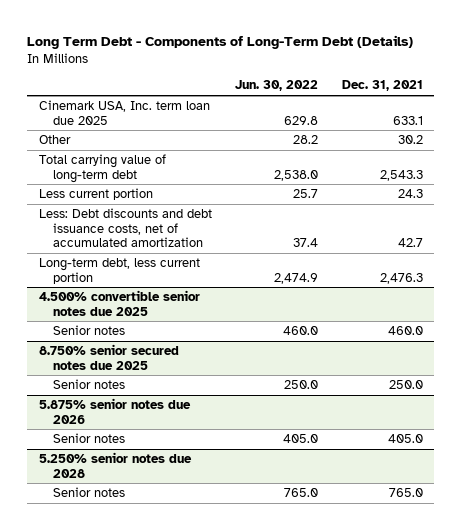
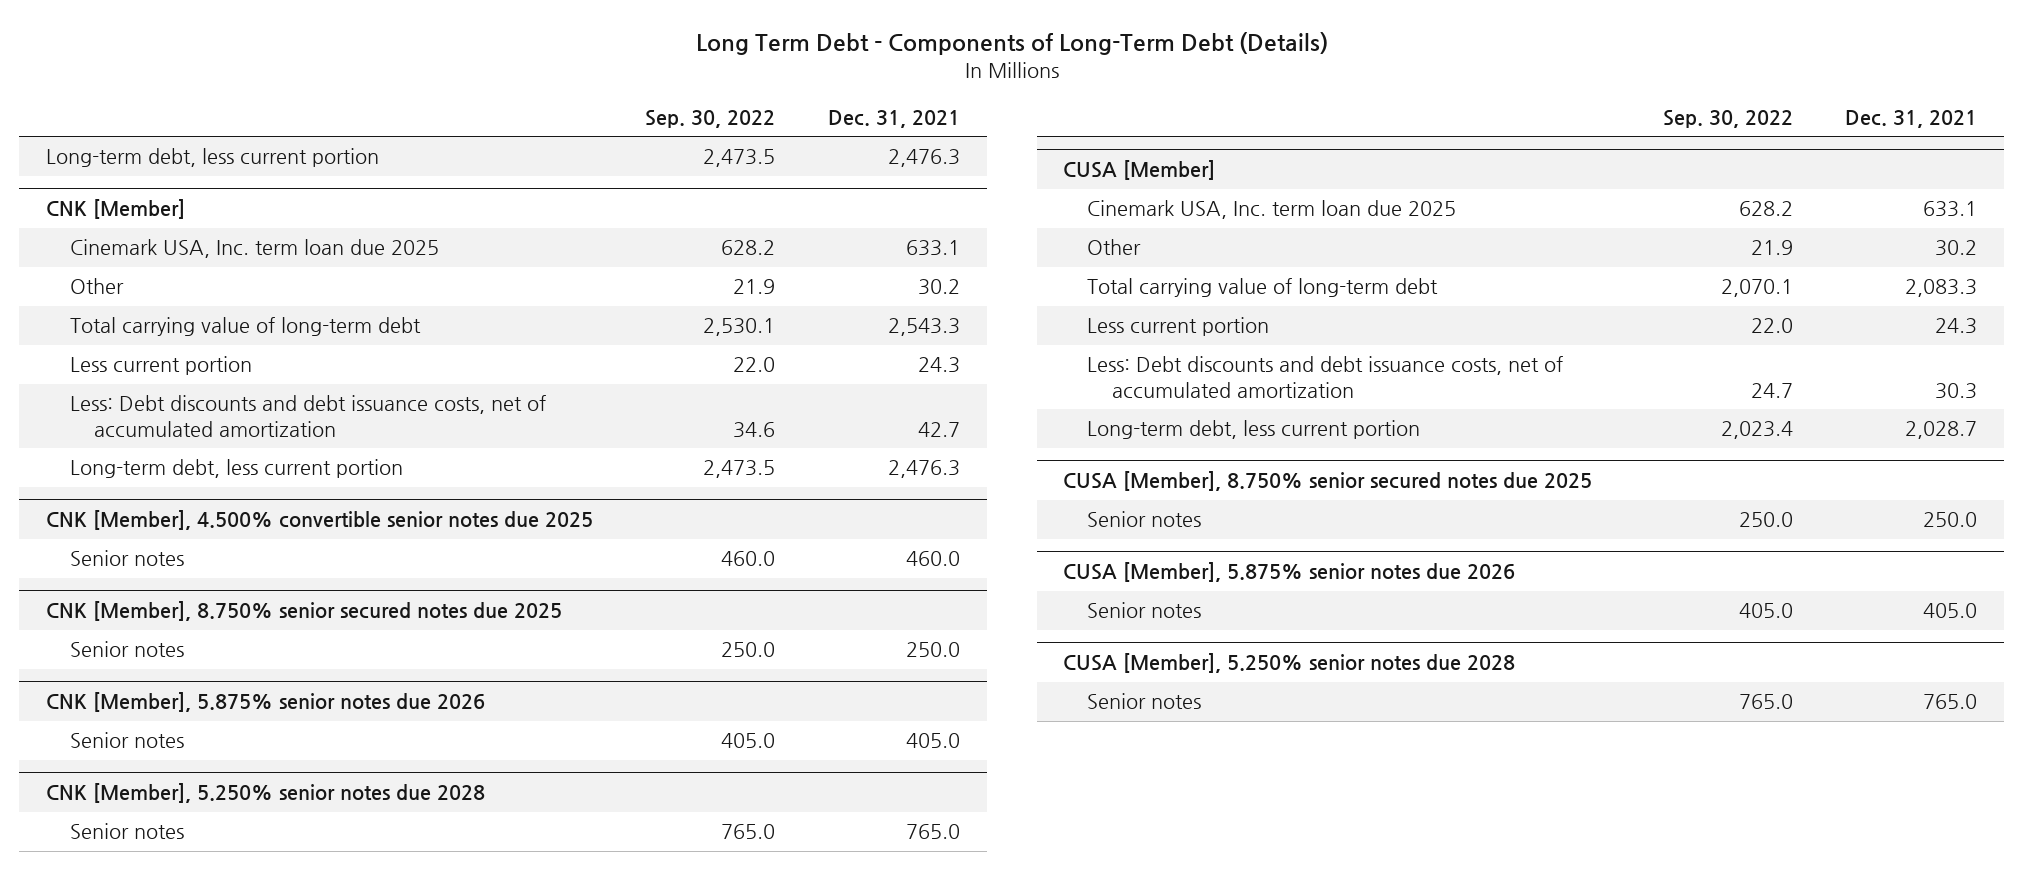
- | Jun. 30, 2022 | Dec. 31, 2021
+ | Sep. 30, 2022 | Dec. 31, 2021
+ Long-term debt, less current portion | 2,473.5 | 2,476.3
+ CNK [Member]
- 4.500% convertible senior notes due 2025
+ CNK [Member], 4.500% convertible senior notes due 2025
- 8.750% senior secured notes due 2025
+ CNK [Member], 8.750% senior secured notes due 2025
- 5.875% senior notes due 2026
+ CNK [Member], 5.875% senior notes due 2026
- 5.250% senior notes due 2028
+ CNK [Member], 5.250% senior notes due 2028
+ CUSA [Member]
+ Cinemark USA, Inc. term loan due 2025 | 628.2 | 633.1
+ Other | 21.9 | 30.2
+ Total carrying value of long-term debt | 2,070.1 | 2,083.3
+ Less current portion | 22.0 | 24.3
+ Less: Debt discounts and debt issuance costs, net of accumulated amortization | 24.7 | 30.3
+ Long-term debt, less current portion | 2,023.4 | 2,028.7
+ CUSA [Member], 8.750% senior secured notes due 2025
+ Senior notes | 250.0 | 250.0
+ CUSA [Member], 5.875% senior notes due 2026
+ Senior notes | 405.0 | 405.0
+ CUSA [Member], 5.250% senior notes due 2028
+ Senior notes | 765.0 | 765.0

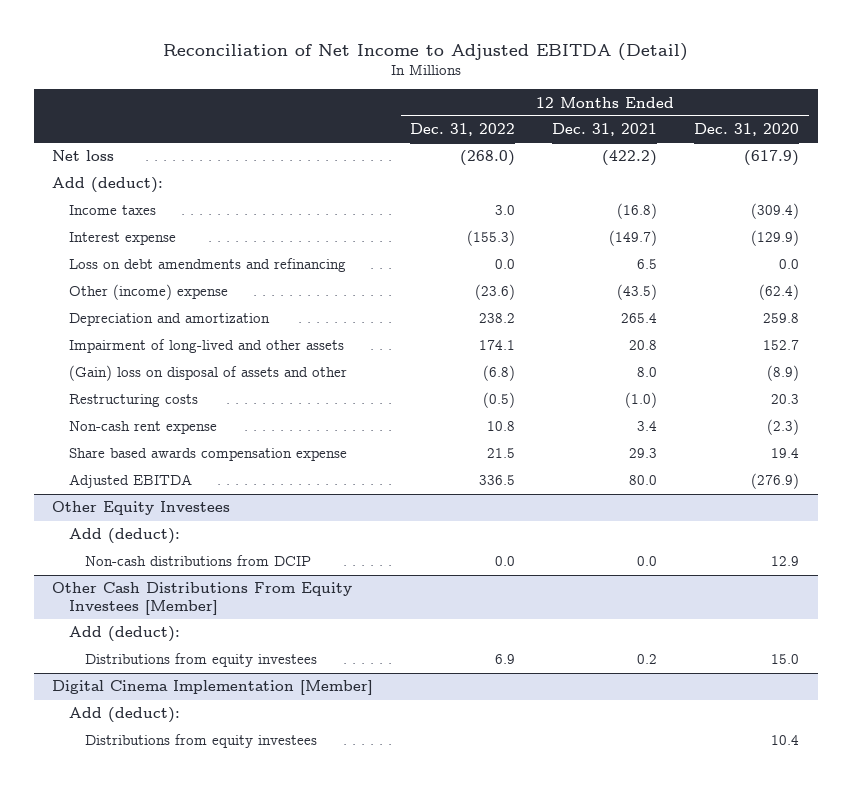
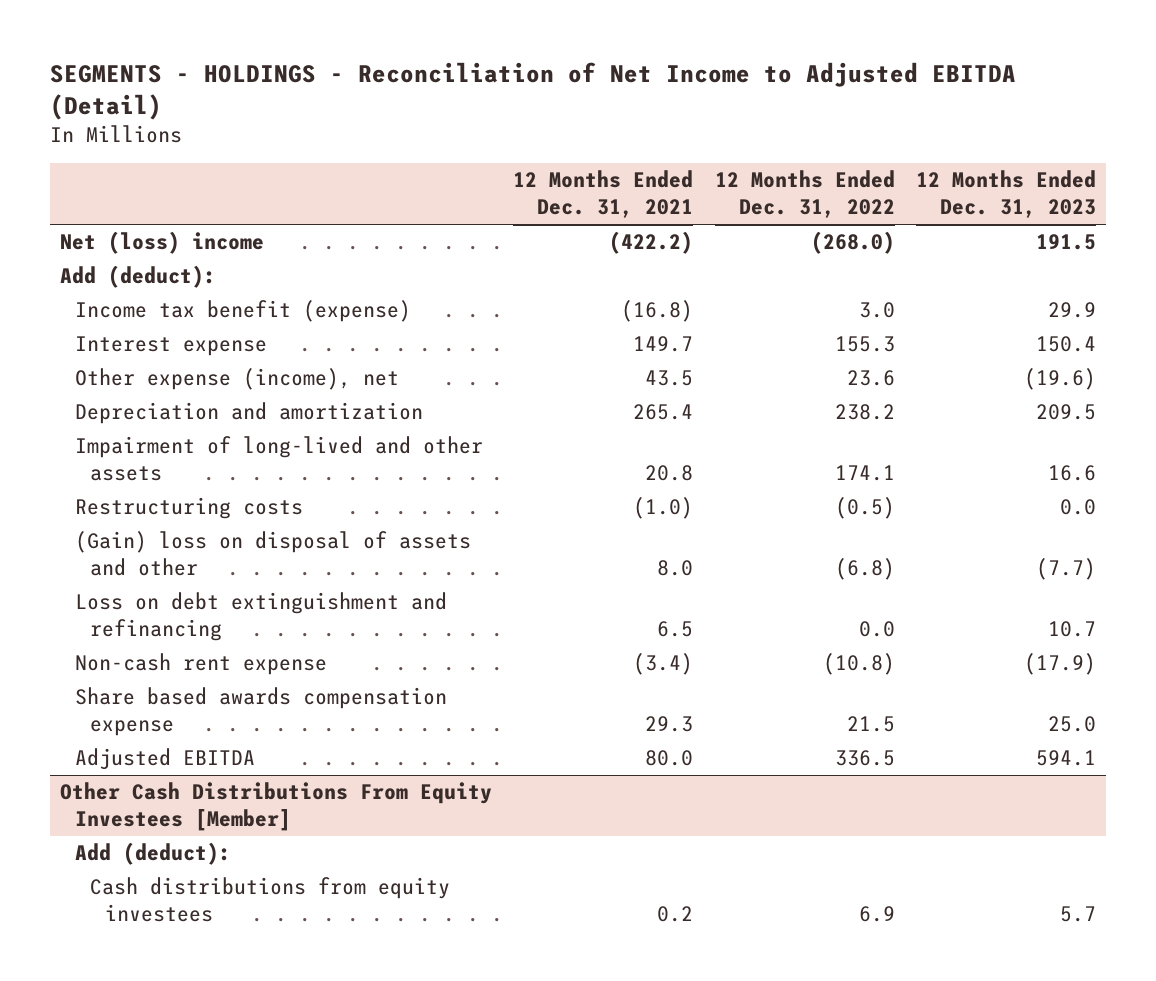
- Reconciliation of Net Income to Adjusted EBITDA (Detail)
+ SEGMENTS - HOLDINGS - Reconciliation of Net Income to Adjusted EBITDA (Detail)
- | 12 Months Ended Dec. 31, 2022 | 12 Months Ended Dec. 31, 2021 | 12 Months Ended Dec. 31, 2020
+ | 12 Months Ended Dec. 31, 2021 | 12 Months Ended Dec. 31, 2022 | 12 Months Ended Dec. 31, 2023
- Net loss | (268.0) | (422.2) | (617.9)
+ Net (loss) income | (422.2) | (268.0) | 191.5
- Income taxes | 3.0 | (16.8) | (309.4)
- Interest expense | (155.3) | (149.7) | (129.9)
- Loss on debt amendments and refinancing | 0.0 | 6.5 | 0.0
- Other (income) expense | (23.6) | (43.5) | (62.4)
+ Income tax benefit (expense) | (16.8) | 3.0 | 29.9
+ Interest expense | 149.7 | 155.3 | 150.4
+ Other expense (income), net | 43.5 | 23.6 | (19.6)
- Non-cash rent expense | 10.8 | 3.4 | (2.3)
moved down: (Gain) loss on disposal of assets and other | 8.0 | (6.8) | (7.7)
+ Loss on debt extinguishment and refinancing | 6.5 | 0.0 | 10.7
+ Non-cash rent expense | (3.4) | (10.8) | (17.9)
- Other Equity Investees
- Add (deduct):
- Non-cash distributions from DCIP | 0.0 | 0.0 | 12.9
@ Other Cash Distributions From Equity Investees [Member]
- Distributions from equity investees | 6.9 | 0.2 | 15.0
- Digital Cinema Implementation [Member]
- Add (deduct):
- Distributions from equity investees | | | 10.4
@ Other Cash Distributions From Equity Investees [Member]
+ Cash distributions from equity investees | 0.2 | 6.9 | 5.7

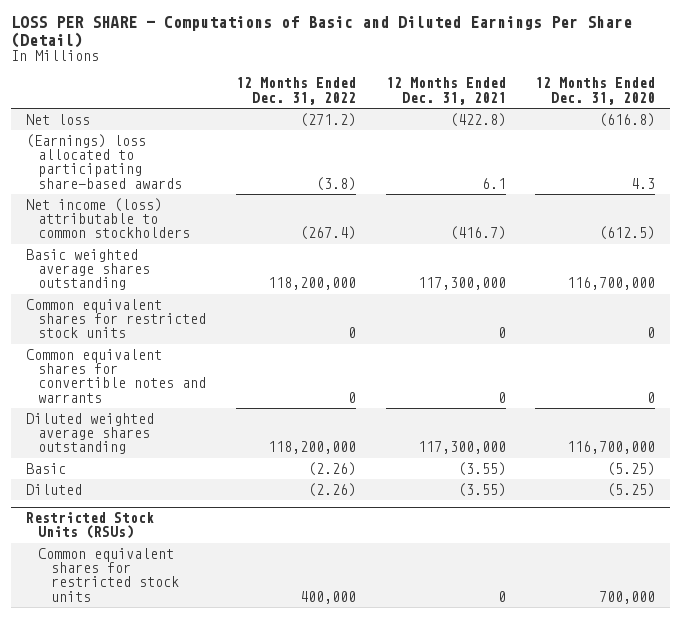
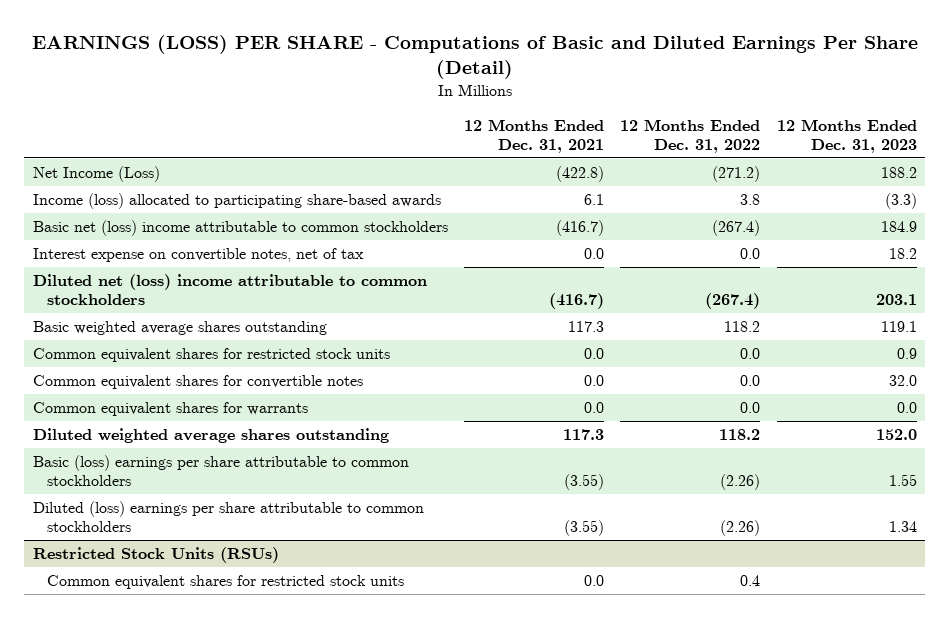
- LOSS PER SHARE - Computations of Basic and Diluted Earnings Per Share (Detail)
+ EARNINGS (LOSS) PER SHARE - Computations of Basic and Diluted Earnings Per Share (Detail)
- | 12 Months Ended Dec. 31, 2022 | 12 Months Ended Dec. 31, 2021 | 12 Months Ended Dec. 31, 2020
+ | 12 Months Ended Dec. 31, 2021 | 12 Months Ended Dec. 31, 2022 | 12 Months Ended Dec. 31, 2023
- Net loss | (271.2) | (422.8) | (616.8)
- (Earnings) loss allocated to participating share-based awards | (3.8) | 6.1 | 4.3
- Net income (loss) attributable to common stockholders | (267.4) | (416.7) | (612.5)
- Basic weighted average shares outstanding | 118,200,000 | 117,300,000 | 116,700,000
- Common equivalent shares for restricted stock units | 0 | 0 | 0
- Common equivalent shares for convertible notes and warrants | 0 | 0 | 0
- Diluted weighted average shares outstanding | 118,200,000 | 117,300,000 | 116,700,000
- Basic | (2.26) | (3.55) | (5.25)
- Diluted | (2.26) | (3.55) | (5.25)
+ Net Income (Loss) | (422.8) | (271.2) | 188.2
+ Income (loss) allocated to participating share-based awards | 6.1 | 3.8 | (3.3)
+ Basic net (loss) income attributable to common stockholders | (416.7) | (267.4) | 184.9
+ Interest expense on convertible notes, net of tax | 0.0 | 0.0 | 18.2
+ Diluted net (loss) income attributable to common stockholders | (416.7) | (267.4) | 203.1
+ Basic weighted average shares outstanding | 117.3 | 118.2 | 119.1
+ Common equivalent shares for restricted stock units | 0.0 | 0.0 | 0.9
+ Common equivalent shares for convertible notes | 0.0 | 0.0 | 32.0
+ Common equivalent shares for warrants | 0.0 | 0.0 | 0.0
+ Diluted weighted average shares outstanding | 117.3 | 118.2 | 152.0
+ Basic (loss) earnings per share attributable to common stockholders | (3.55) | (2.26) | 1.55
+ Diluted (loss) earnings per share attributable to common stockholders | (3.55) | (2.26) | 1.34
@ Restricted Stock Units (RSUs)
- Common equivalent shares for restricted stock units | 400,000 | 0 | 700,000
+ Common equivalent shares for restricted stock units | 0.0 | 0.4 |

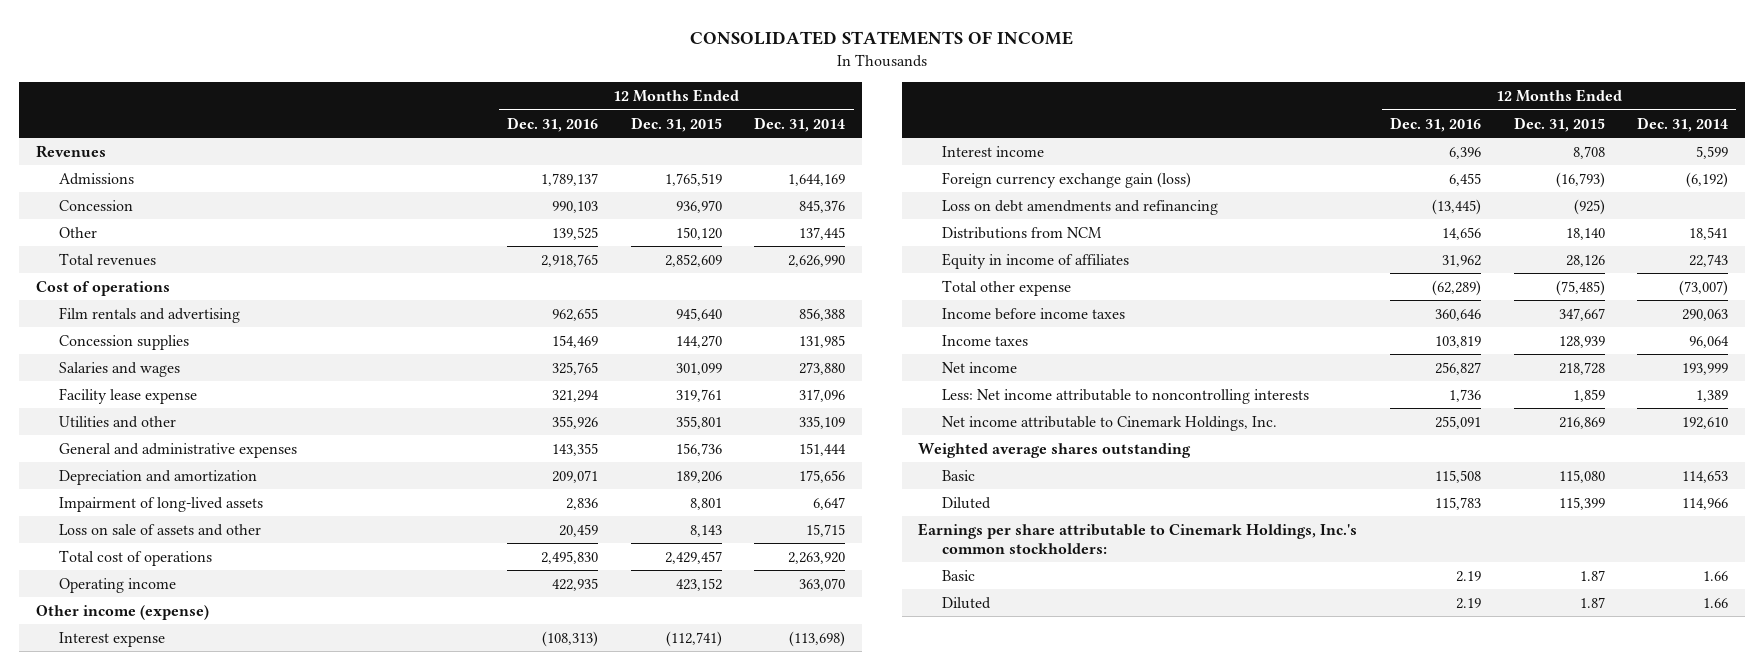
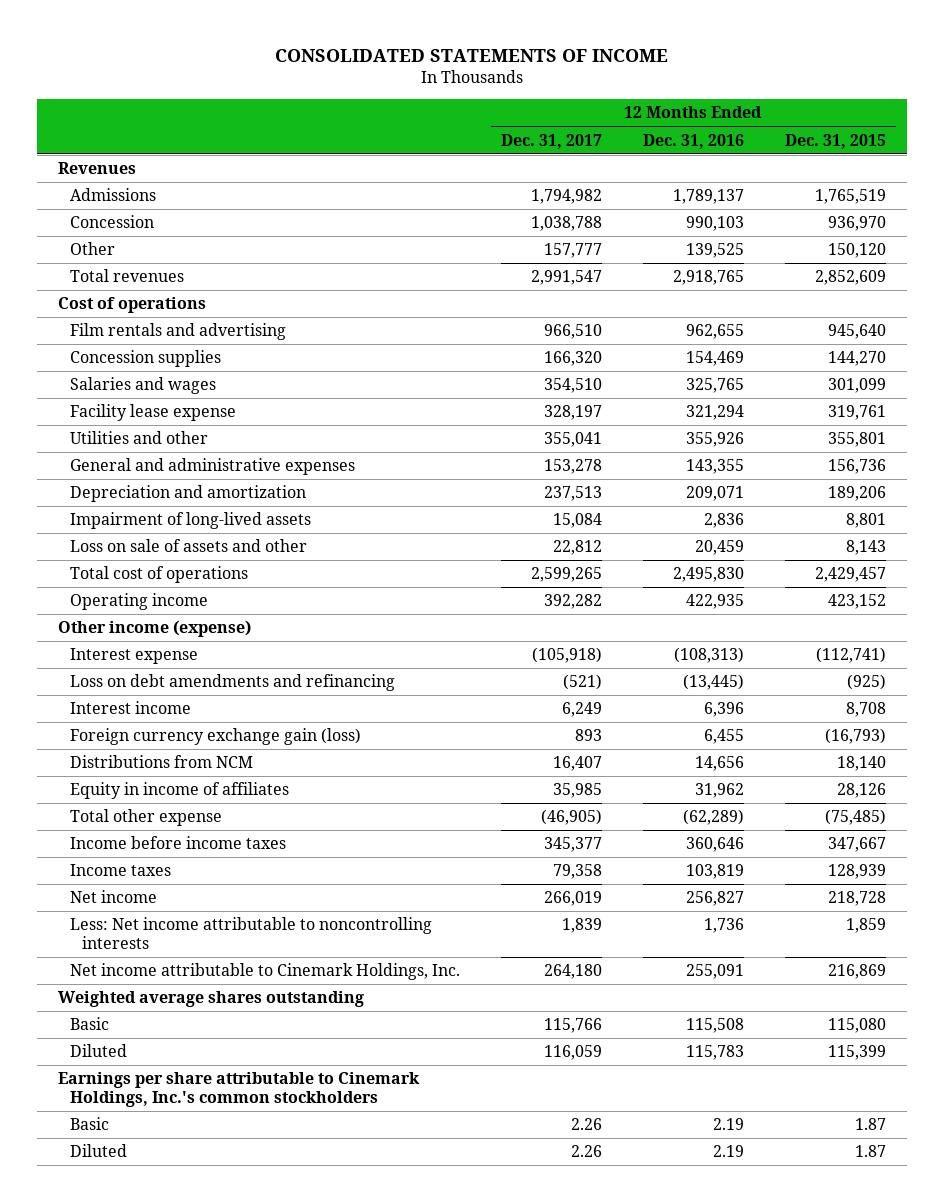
- | 12 Months Ended Dec. 31, 2016 | 12 Months Ended Dec. 31, 2015 | 12 Months Ended Dec. 31, 2014
+ | 12 Months Ended Dec. 31, 2017 | 12 Months Ended Dec. 31, 2016 | 12 Months Ended Dec. 31, 2015
moved up: Loss on debt amendments and refinancing | (521) | (13,445) | (925)
- Earnings per share attributable to Cinemark Holdings, Inc.'s common stockholders:
+ Earnings per share attributable to Cinemark Holdings, Inc.'s common stockholders

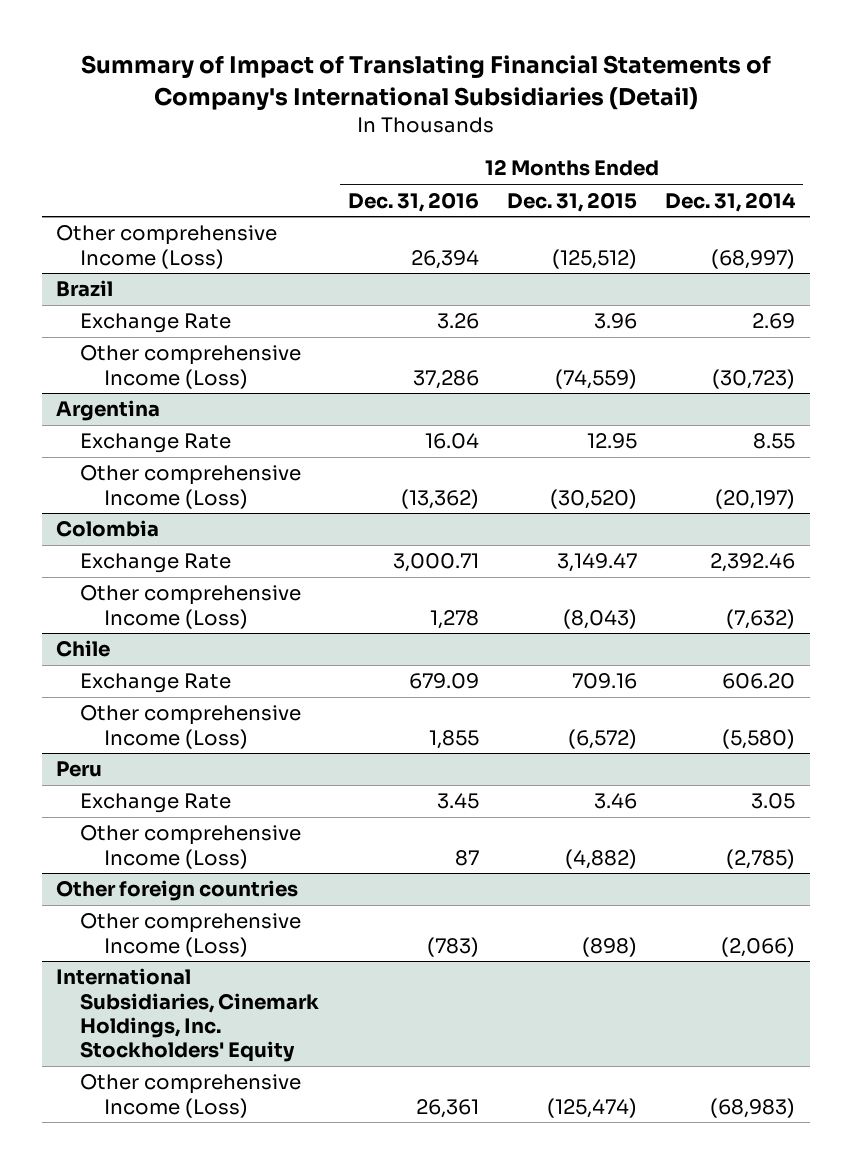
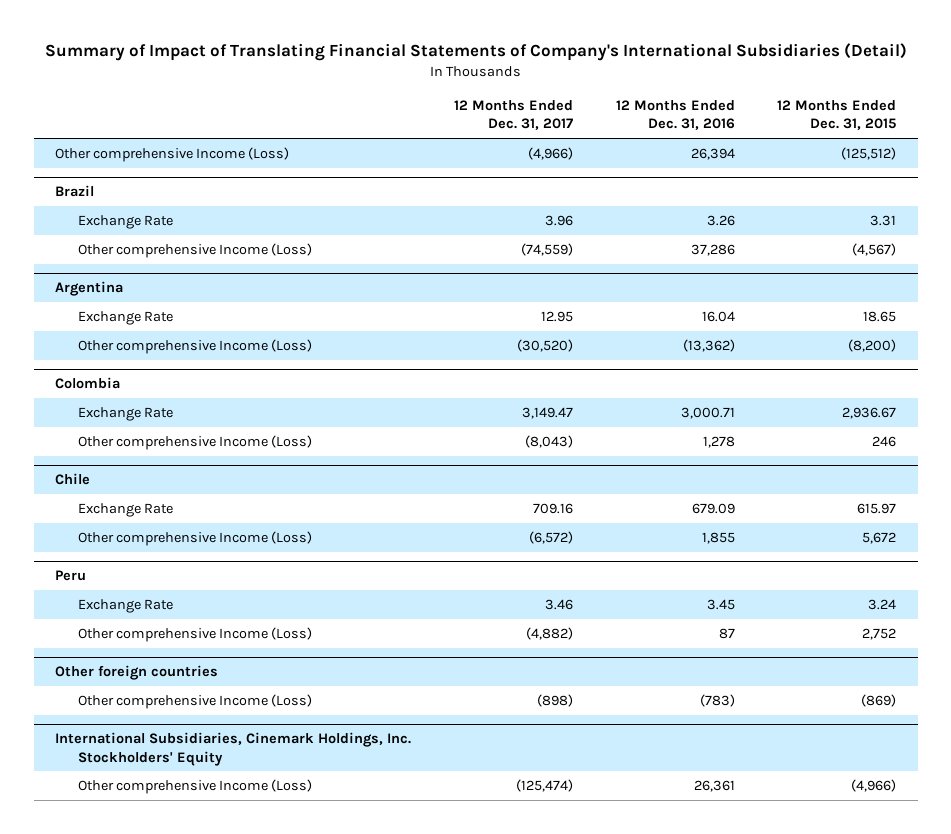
- | 12 Months Ended Dec. 31, 2016 | 12 Months Ended Dec. 31, 2015 | 12 Months Ended Dec. 31, 2014
+ | 12 Months Ended Dec. 31, 2017 | 12 Months Ended Dec. 31, 2016 | 12 Months Ended Dec. 31, 2015
@ Brazil
- Exchange Rate | 3.26 | 3.96 | 2.69
- Other comprehensive Income (Loss) | 37,286 | (74,559) | (30,723)
+ Exchange Rate | 3.96 | 3.26 | 3.31
+ Other comprehensive Income (Loss) | (74,559) | 37,286 | (4,567)
@ Argentina
- Exchange Rate | 16.04 | 12.95 | 8.55
- Other comprehensive Income (Loss) | (13,362) | (30,520) | (20,197)
+ Exchange Rate | 12.95 | 16.04 | 18.65
+ Other comprehensive Income (Loss) | (30,520) | (13,362) | (8,200)
@ Colombia
- Exchange Rate | 3,000.71 | 3,149.47 | 2,392.46
- Other comprehensive Income (Loss) | 1,278 | (8,043) | (7,632)
+ Exchange Rate | 3,149.47 | 3,000.71 | 2,936.67
+ Other comprehensive Income (Loss) | (8,043) | 1,278 | 246
@ Chile
- Exchange Rate | 679.09 | 709.16 | 606.20
- Other comprehensive Income (Loss) | 1,855 | (6,572) | (5,580)
+ Exchange Rate | 709.16 | 679.09 | 615.97
+ Other comprehensive Income (Loss) | (6,572) | 1,855 | 5,672
@ Peru
- Exchange Rate | 3.45 | 3.46 | 3.05
- Other comprehensive Income (Loss) | 87 | (4,882) | (2,785)
+ Exchange Rate | 3.46 | 3.45 | 3.24
+ Other comprehensive Income (Loss) | (4,882) | 87 | 2,752
@ Other foreign countries
- Other comprehensive Income (Loss) | (783) | (898) | (2,066)
+ Other comprehensive Income (Loss) | (898) | (783) | (869)
@ International Subsidiaries, Cinemark Holdings, Inc. Stockholders' Equity
- Other comprehensive Income (Loss) | 26,361 | (125,474) | (68,983)
+ Other comprehensive Income (Loss) | (125,474) | 26,361 | (4,966)

